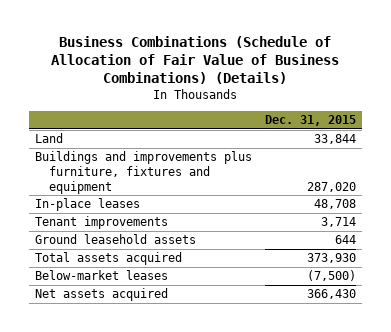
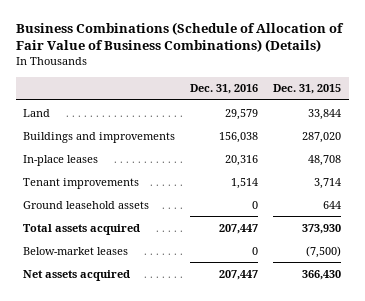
- | Dec. 31, 2015
+ | Dec. 31, 2016 | Dec. 31, 2015
- Buildings and improvements plus furniture, fixtures and equipment | 287,020
+ Buildings and improvements | 156,038 | 287,020

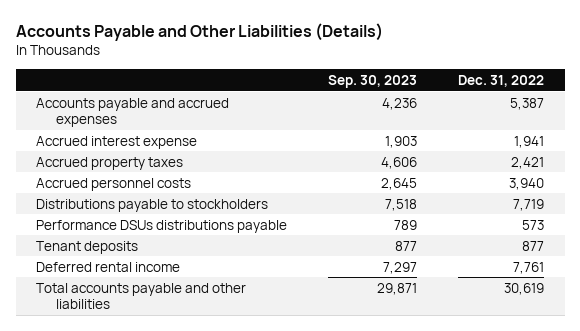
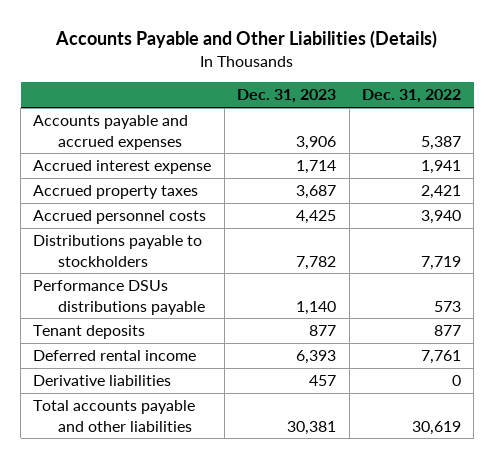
- | Sep. 30, 2023 | Dec. 31, 2022
+ | Dec. 31, 2023 | Dec. 31, 2022
+ Derivative liabilities | 457 | 0

